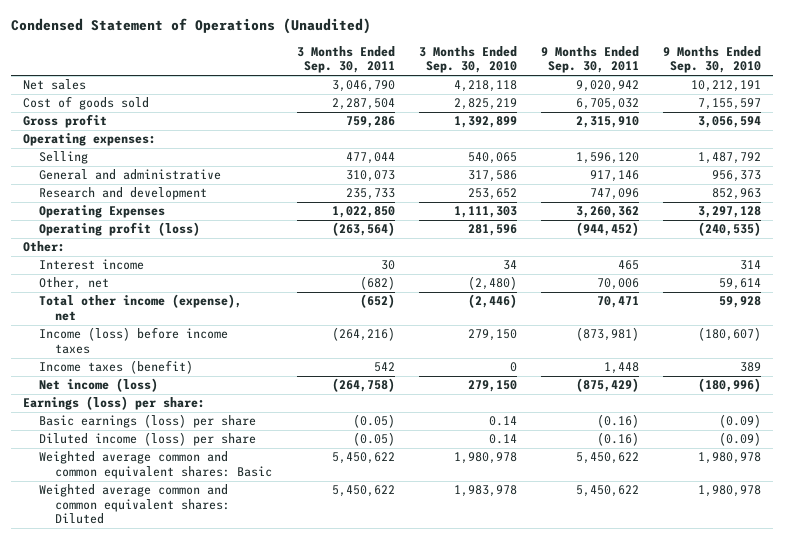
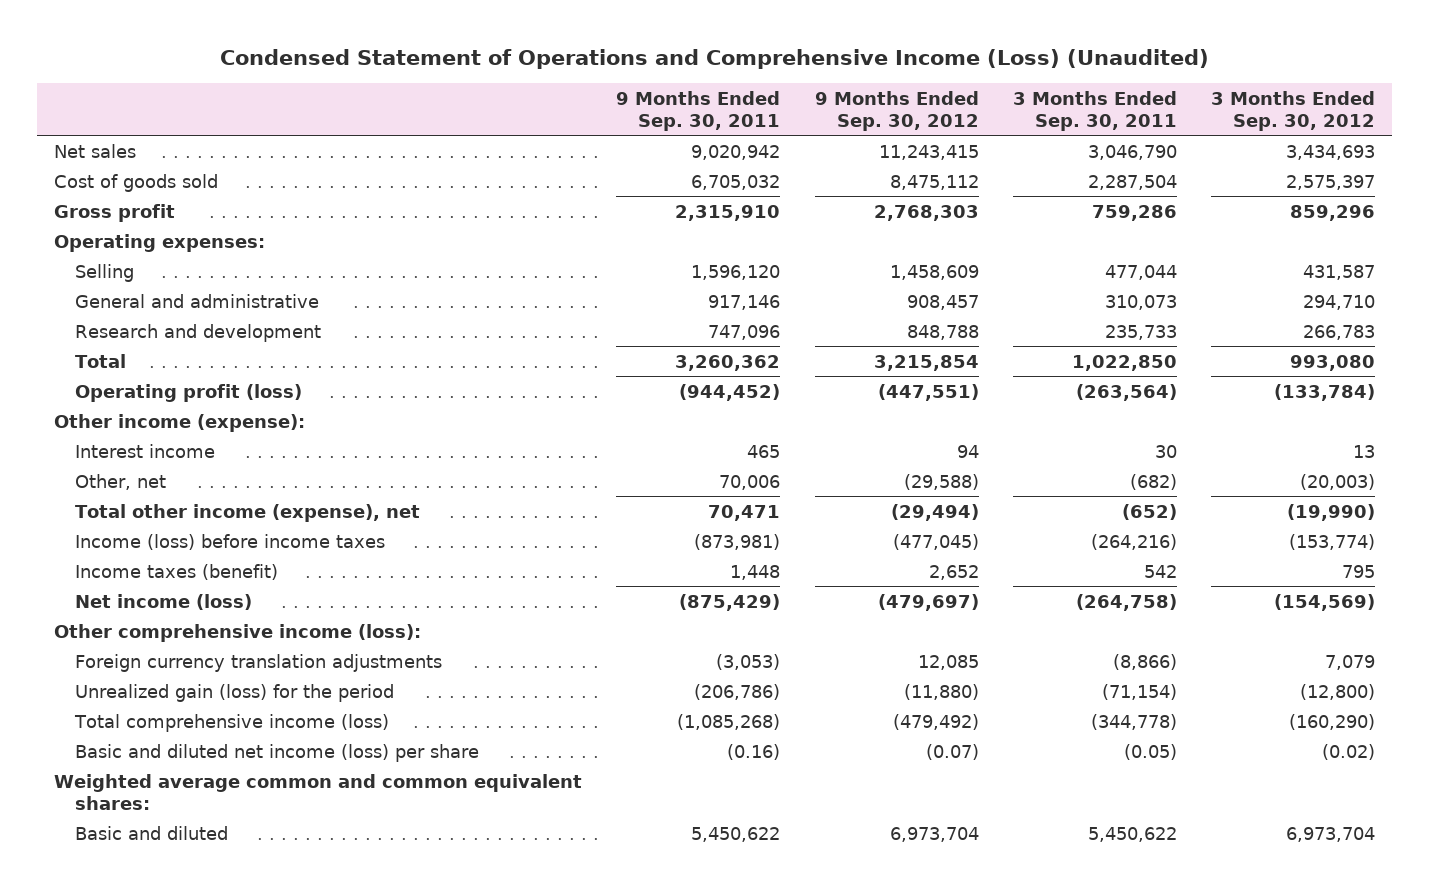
- Condensed Statement of Operations (Unaudited)
+ Condensed Statement of Operations and Comprehensive Income (Loss) (Unaudited)
- | 3 Months Ended Sep. 30, 2011 | 3 Months Ended Sep. 30, 2010 | 9 Months Ended Sep. 30, 2011 | 9 Months Ended Sep. 30, 2010
+ | 9 Months Ended Sep. 30, 2011 | 9 Months Ended Sep. 30, 2012 | 3 Months Ended Sep. 30, 2011 | 3 Months Ended Sep. 30, 2012
- Operating Expenses | 1,022,850 | 1,111,303 | 3,260,362 | 3,297,128
+ Total | 3,260,362 | 3,215,854 | 1,022,850 | 993,080
- Other:
+ Other income (expense):
- Earnings (loss) per share:
- Basic earnings (loss) per share | (0.05) | 0.14 | (0.16) | (0.09)
- Diluted income (loss) per share | (0.05) | 0.14 | (0.16) | (0.09)
- Weighted average common and common equivalent shares: Basic | 5,450,622 | 1,980,978 | 5,450,622 | 1,980,978
- Weighted average common and common equivalent shares: Diluted | 5,450,622 | 1,983,978 | 5,450,622 | 1,980,978
+ Other comprehensive income (loss):
+ Foreign currency translation adjustments | (3,053) | 12,085 | (8,866) | 7,079
+ Unrealized gain (loss) for the period | (206,786) | (11,880) | (71,154) | (12,800)
+ Total comprehensive income (loss) | (1,085,268) | (479,492) | (344,778) | (160,290)
+ Basic and diluted net income (loss) per share | (0.16) | (0.07) | (0.05) | (0.02)
+ Weighted average common and common equivalent shares:
+ Basic and diluted | 5,450,622 | 6,973,704 | 5,450,622 | 6,973,704

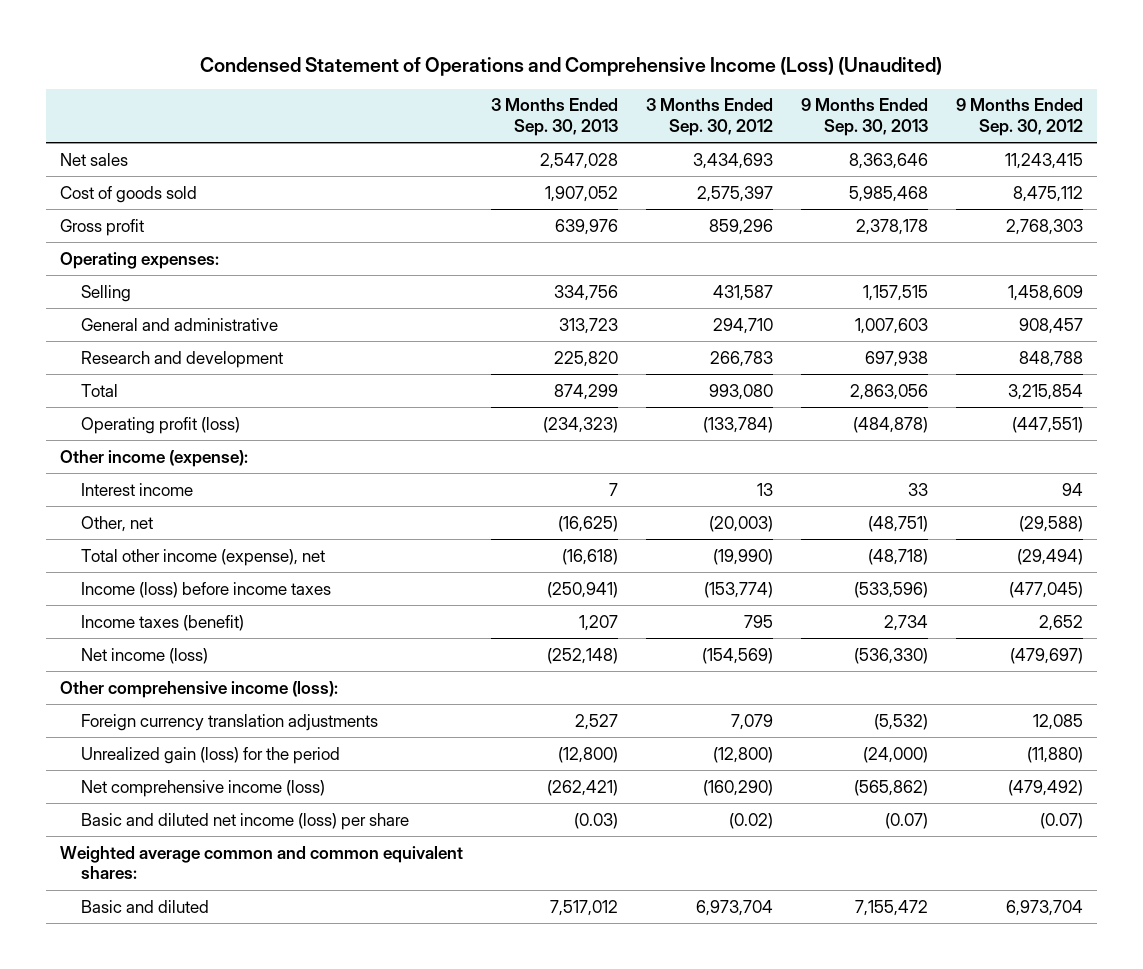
- | 9 Months Ended Sep. 30, 2011 | 9 Months Ended Sep. 30, 2012 | 3 Months Ended Sep. 30, 2011 | 3 Months Ended Sep. 30, 2012
+ | 3 Months Ended Sep. 30, 2013 | 3 Months Ended Sep. 30, 2012 | 9 Months Ended Sep. 30, 2013 | 9 Months Ended Sep. 30, 2012
- Total comprehensive income (loss) | (1,085,268) | (479,492) | (344,778) | (160,290)
+ Net comprehensive income (loss) | (262,421) | (160,290) | (565,862) | (479,492)

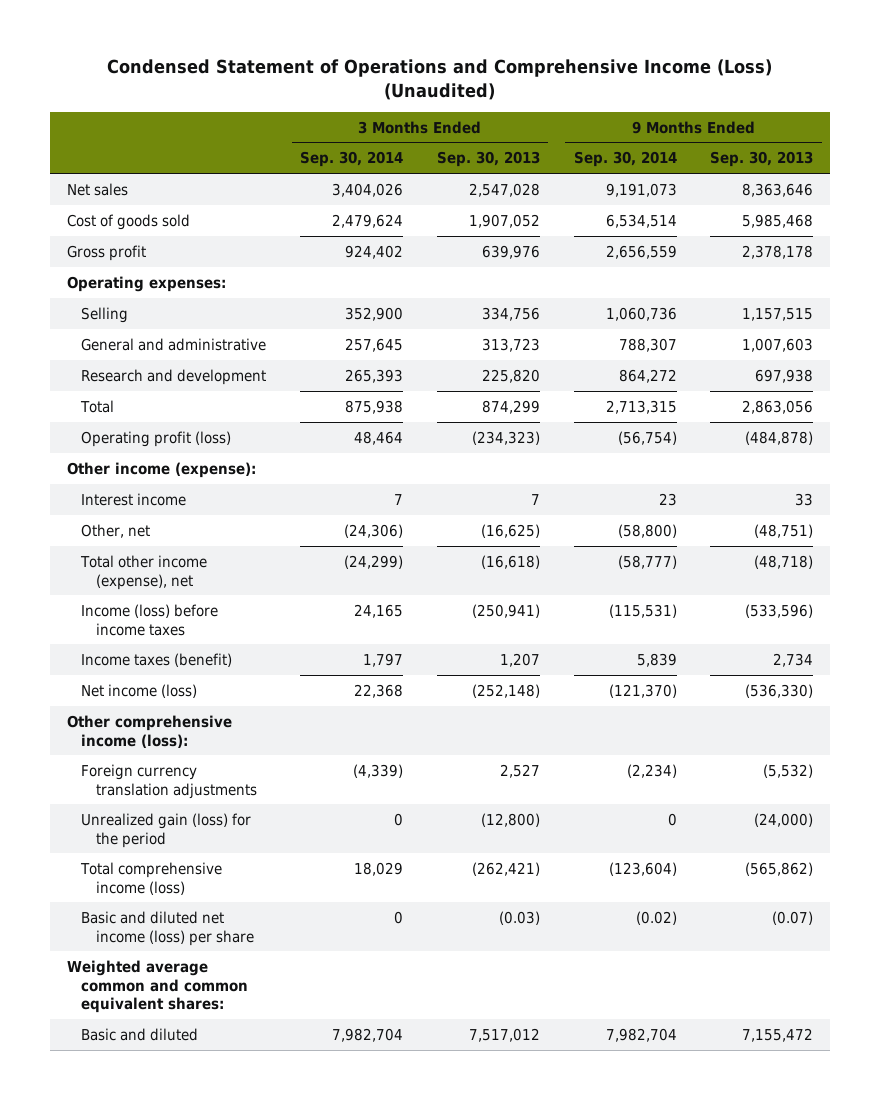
- | 3 Months Ended Sep. 30, 2013 | 3 Months Ended Sep. 30, 2012 | 9 Months Ended Sep. 30, 2013 | 9 Months Ended Sep. 30, 2012
+ | 3 Months Ended Sep. 30, 2014 | 3 Months Ended Sep. 30, 2013 | 9 Months Ended Sep. 30, 2014 | 9 Months Ended Sep. 30, 2013
- Net comprehensive income (loss) | (262,421) | (160,290) | (565,862) | (479,492)
+ Total comprehensive income (loss) | 18,029 | (262,421) | (123,604) | (565,862)

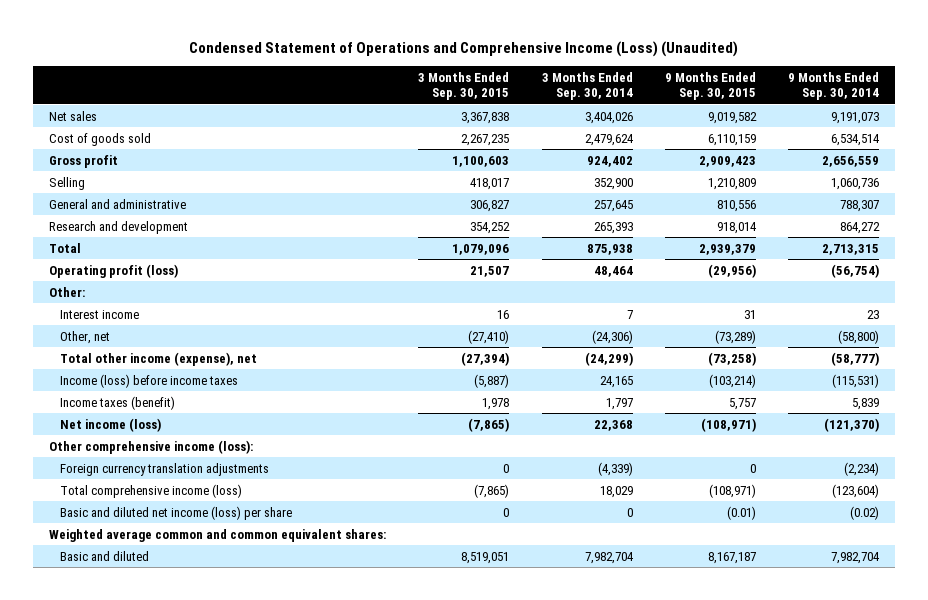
- | 3 Months Ended Sep. 30, 2014 | 3 Months Ended Sep. 30, 2013 | 9 Months Ended Sep. 30, 2014 | 9 Months Ended Sep. 30, 2013
+ | 3 Months Ended Sep. 30, 2015 | 3 Months Ended Sep. 30, 2014 | 9 Months Ended Sep. 30, 2015 | 9 Months Ended Sep. 30, 2014
- Operating expenses:
- Other income (expense):
+ Other:
- Unrealized gain (loss) for the period | 0 | (12,800) | 0 | (24,000)

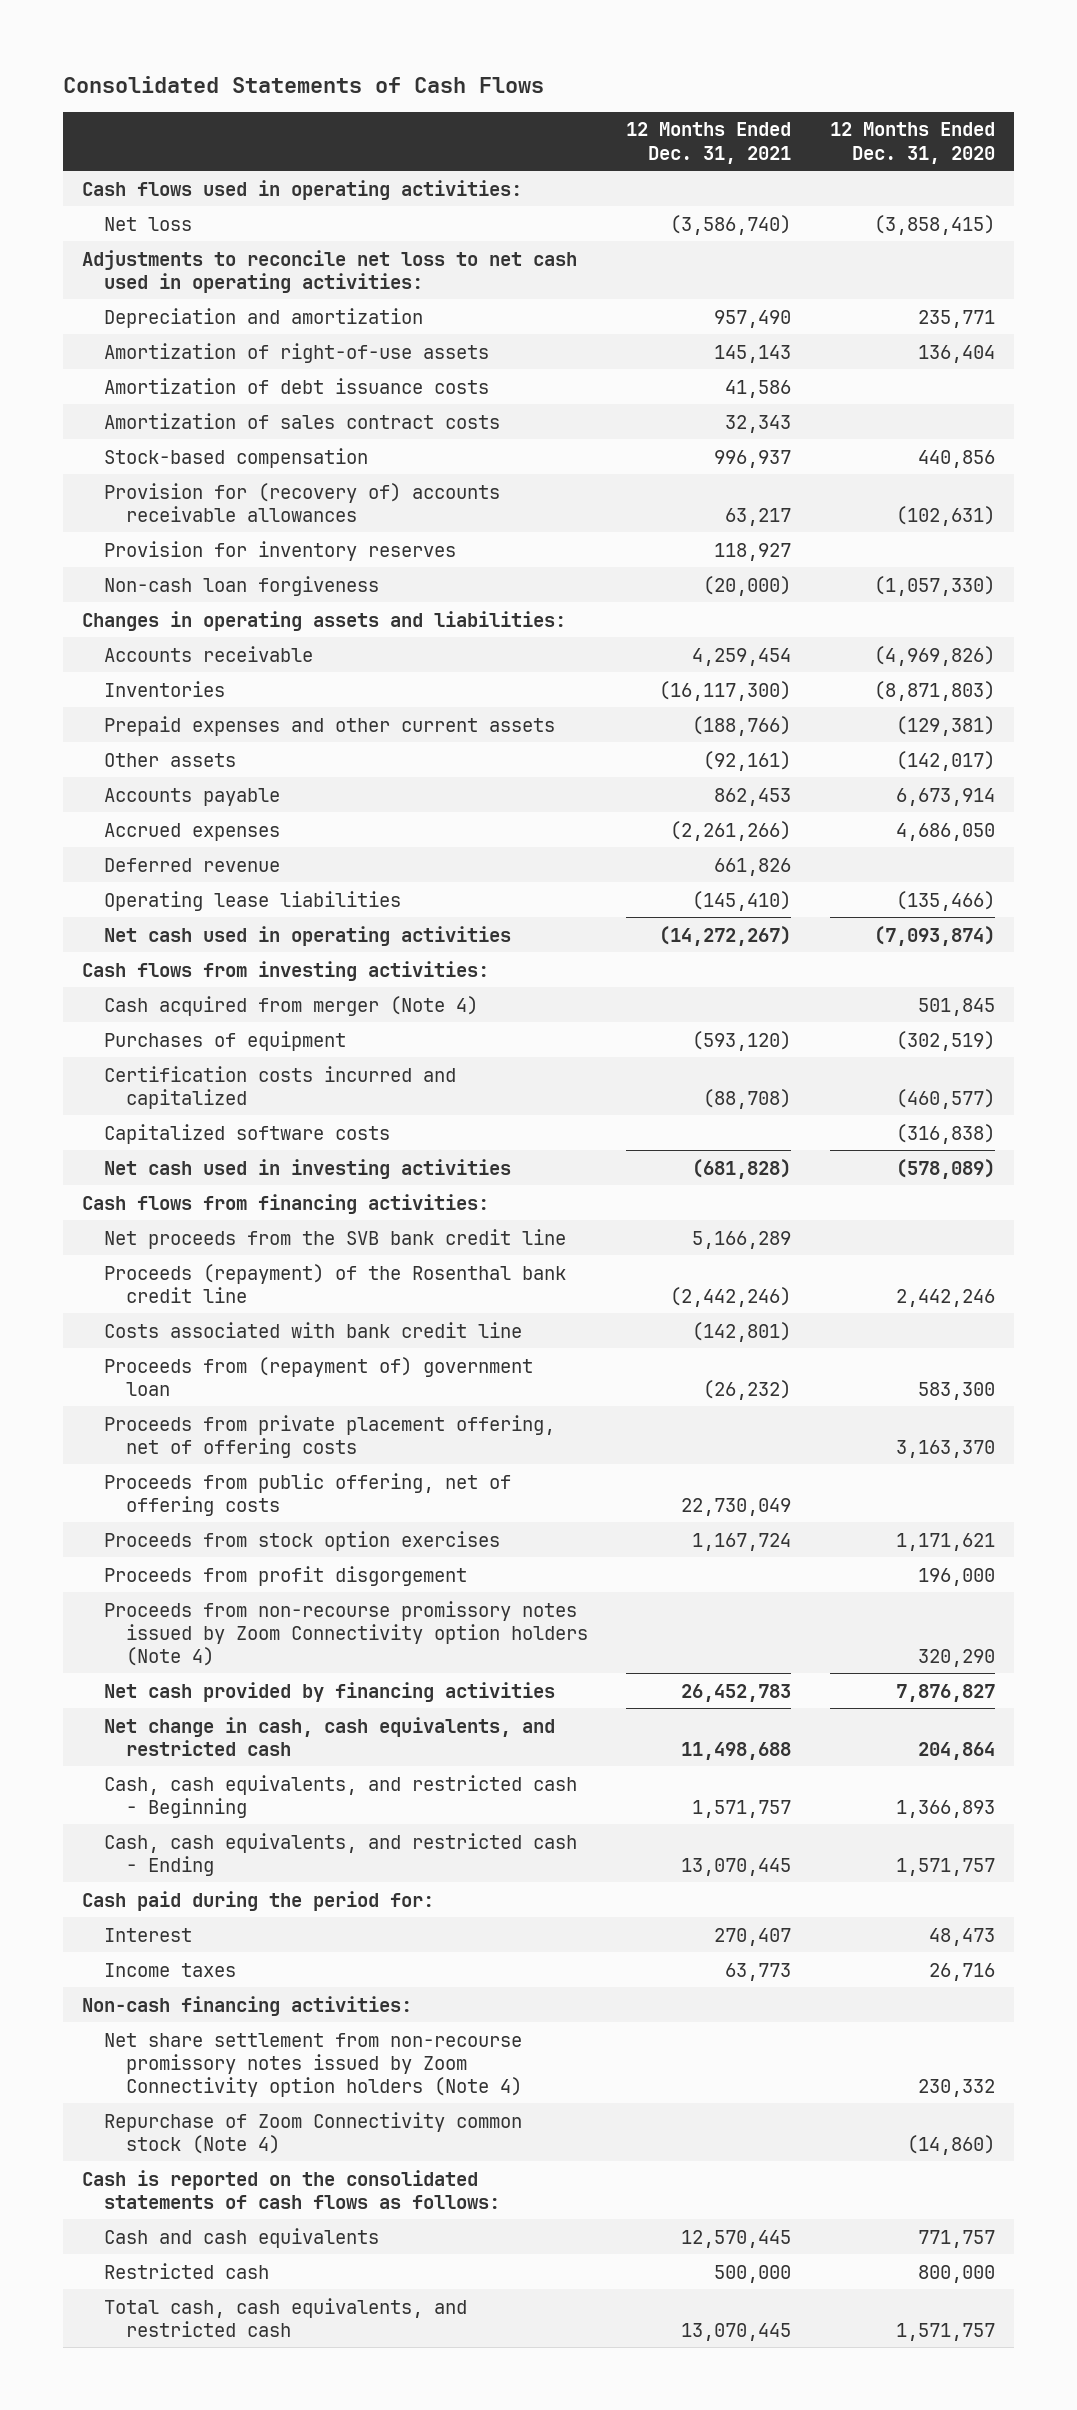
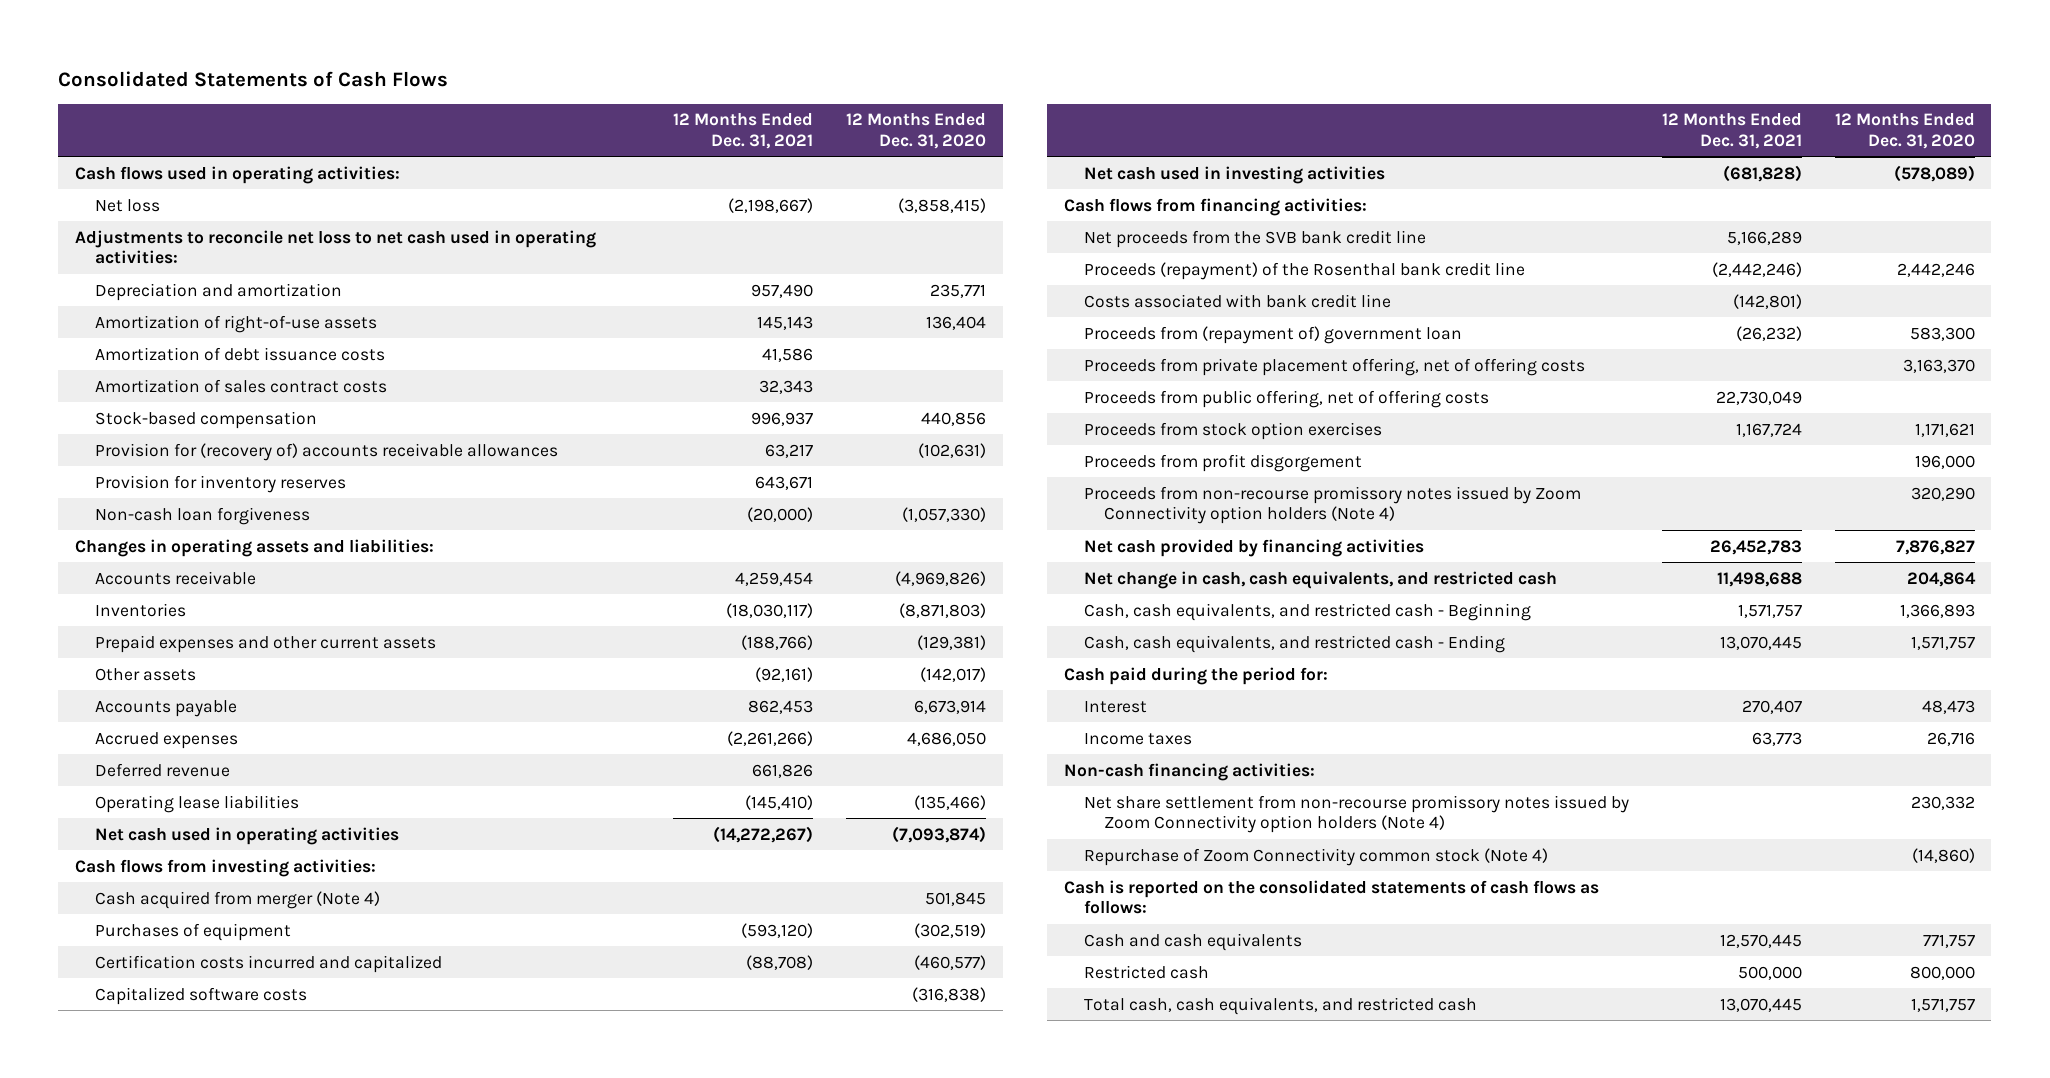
- Net loss | (3,586,740) | (3,858,415)
+ Net loss | (2,198,667) | (3,858,415)
- Provision for inventory reserves | 118,927 |
+ Provision for inventory reserves | 643,671 |
- Inventories | (16,117,300) | (8,871,803)
+ Inventories | (18,030,117) | (8,871,803)

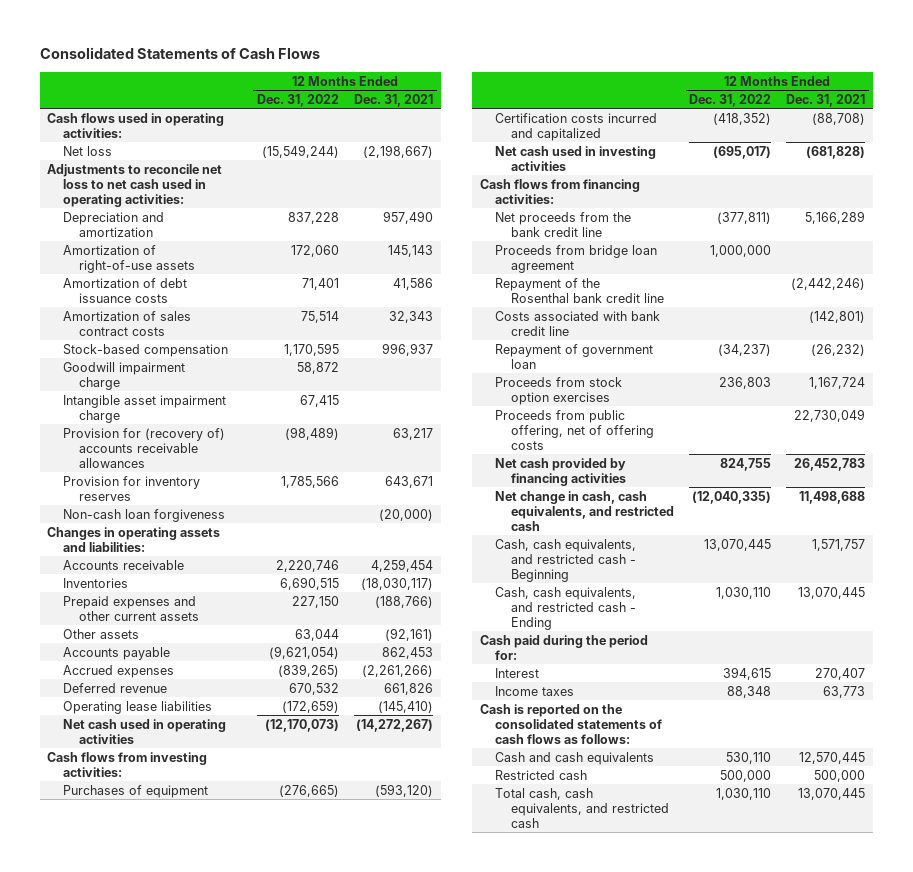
- | 12 Months Ended Dec. 31, 2021 | 12 Months Ended Dec. 31, 2020
+ | 12 Months Ended Dec. 31, 2022 | 12 Months Ended Dec. 31, 2021
+ Goodwill impairment charge | 58,872 |
+ Intangible asset impairment charge | 67,415 |
- Cash acquired from merger (Note 4) | | 501,845
- Capitalized software costs | | (316,838)
- Net proceeds from the SVB bank credit line | 5,166,289 |
- Proceeds (repayment) of the Rosenthal bank credit line | (2,442,246) | 2,442,246
+ Net proceeds from the bank credit line | (377,811) | 5,166,289
+ Proceeds from bridge loan agreement | 1,000,000 |
+ Repayment of the Rosenthal bank credit line | | (2,442,246)
- Proceeds from (repayment of) government loan | (26,232) | 583,300
- Proceeds from private placement offering, net of offering costs | | 3,163,370
+ Repayment of government loan | (34,237) | (26,232)
- Proceeds from profit disgorgement | | 196,000
- Proceeds from non-recourse promissory notes issued by Zoom Connectivity option holders (Note 4) | | 320,290
moved down: Proceeds from public offering, net of offering costs | | 22,730,049
- Non-cash financing activities:
- Net share settlement from non-recourse promissory notes issued by Zoom Connectivity option holders (Note 4) | | 230,332
- Repurchase of Zoom Connectivity common stock (Note 4) | | (14,860)

